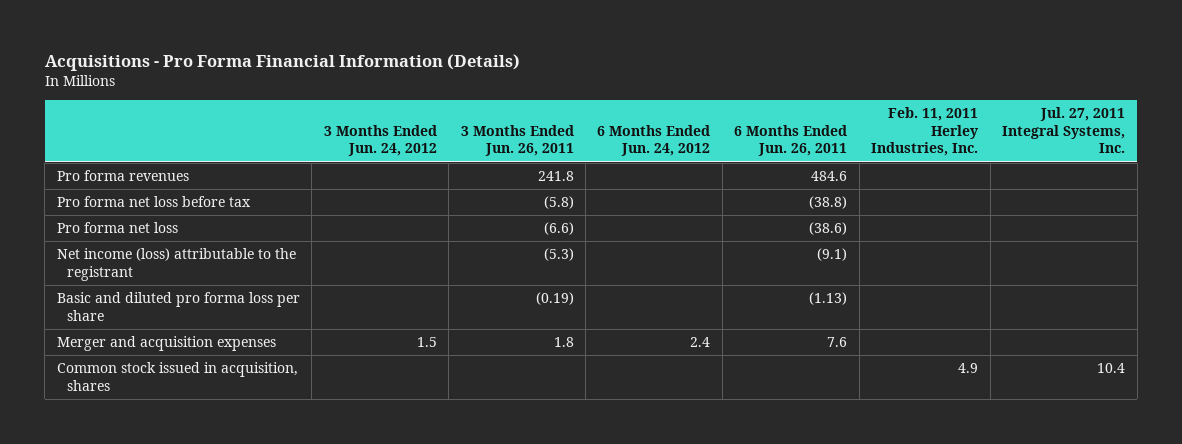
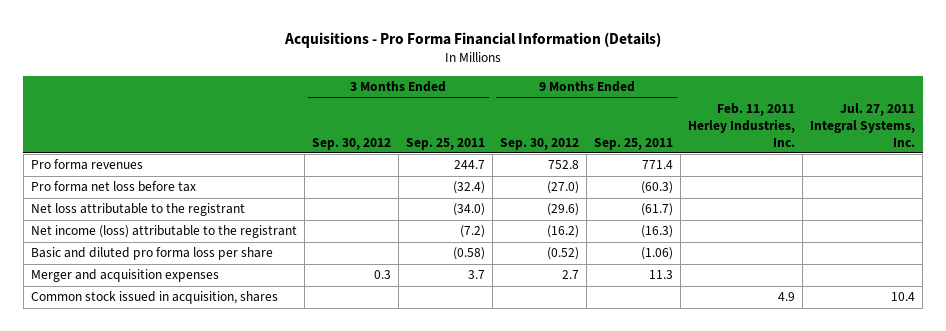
- | 3 Months Ended Jun. 24, 2012 | 3 Months Ended Jun. 26, 2011 | 6 Months Ended Jun. 24, 2012 | 6 Months Ended Jun. 26, 2011 | Feb. 11, 2011 Herley Industries, Inc. | Jul. 27, 2011 Integral Systems, Inc.
+ | 3 Months Ended Sep. 30, 2012 | 3 Months Ended Sep. 25, 2011 | 9 Months Ended Sep. 30, 2012 | 9 Months Ended Sep. 25, 2011 | Feb. 11, 2011 Herley Industries, Inc. | Jul. 27, 2011 Integral Systems, Inc.
- Pro forma net loss | | (6.6) | | (38.6) | |
+ Net loss attributable to the registrant | | (34.0) | (29.6) | (61.7) | |

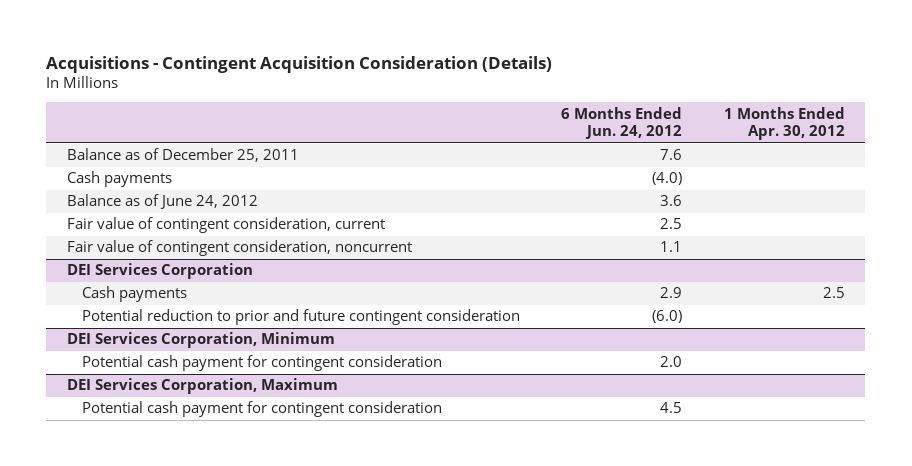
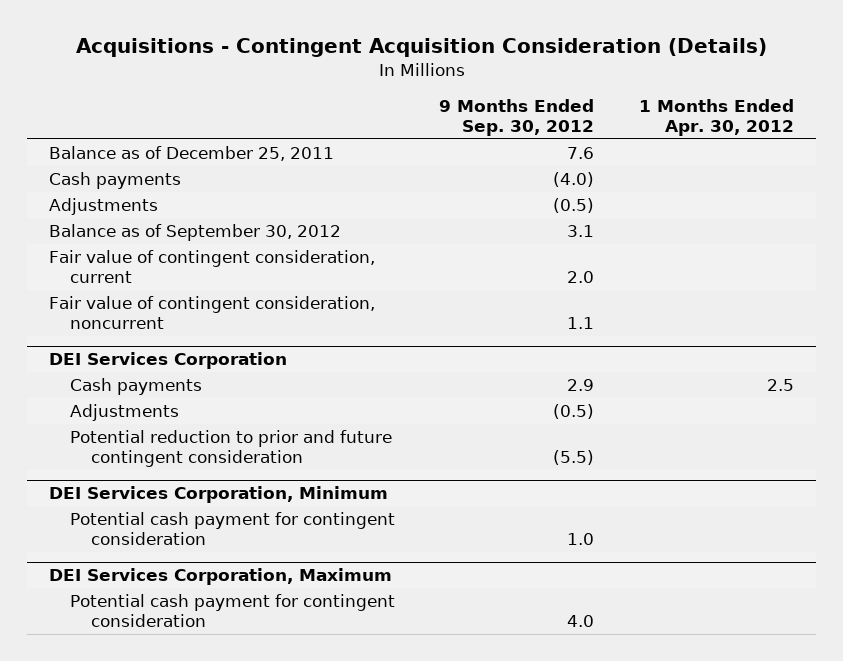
- | 6 Months Ended Jun. 24, 2012 | 1 Months Ended Apr. 30, 2012
+ | 9 Months Ended Sep. 30, 2012 | 1 Months Ended Apr. 30, 2012
- Balance as of June 24, 2012 | 3.6 |
+ Adjustments | (0.5) |
+ Balance as of September 30, 2012 | 3.1 |
@ DEI Services Corporation
+ Adjustments | (0.5) |

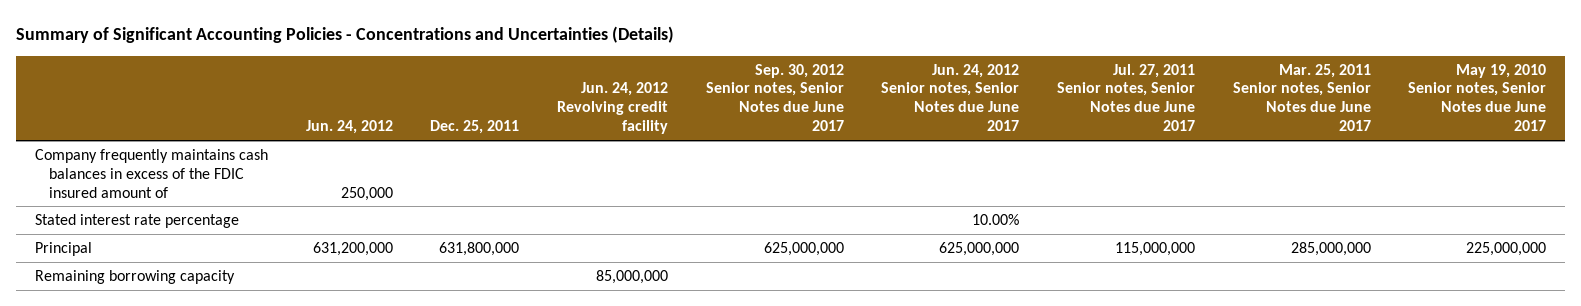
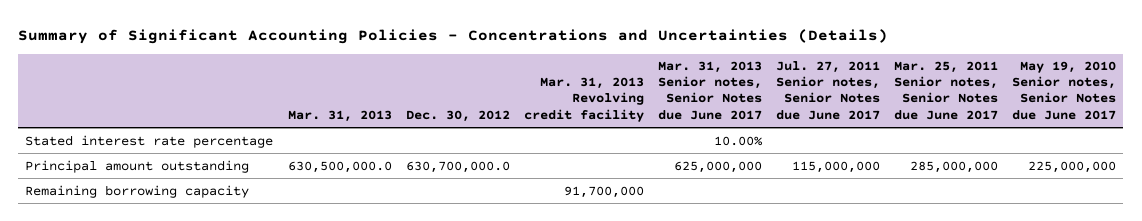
- | Jun. 24, 2012 | Dec. 25, 2011 | Jun. 24, 2012 Revolving credit facility | Sep. 30, 2012 Senior notes, Senior Notes due June 2017 | Jun. 24, 2012 Senior notes, Senior Notes due June 2017 | Jul. 27, 2011 Senior notes, Senior Notes due June 2017 | Mar. 25, 2011 Senior notes, Senior Notes due June 2017 | May 19, 2010 Senior notes, Senior Notes due June 2017
+ | Mar. 31, 2013 | Dec. 30, 2012 | Mar. 31, 2013 Revolving credit facility | Mar. 31, 2013 Senior notes, Senior Notes due June 2017 | Jul. 27, 2011 Senior notes, Senior Notes due June 2017 | Mar. 25, 2011 Senior notes, Senior Notes due June 2017 | May 19, 2010 Senior notes, Senior Notes due June 2017
- Company frequently maintains cash balances in excess of the FDIC insured amount of | 250,000 | | | | | | |
- Principal | 631,200,000 | 631,800,000 | | 625,000,000 | 625,000,000 | 115,000,000 | 285,000,000 | 225,000,000
+ Principal amount outstanding | 630,500,000.0 | 630,700,000.0 | | 625,000,000 | 115,000,000 | 285,000,000 | 225,000,000

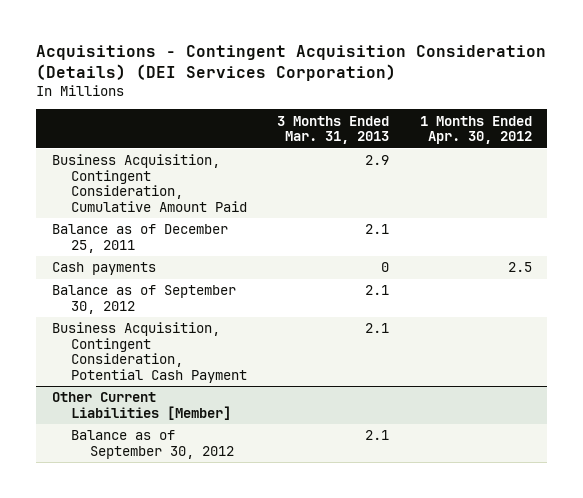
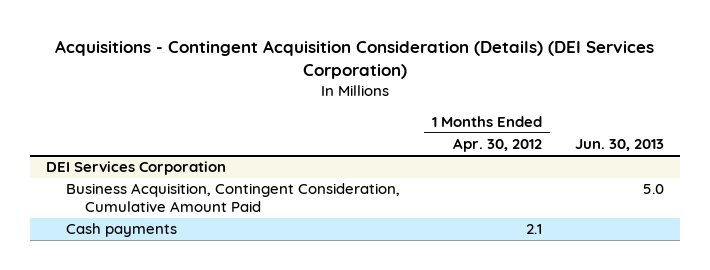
- | 3 Months Ended Mar. 31, 2013 | 1 Months Ended Apr. 30, 2012
+ | 1 Months Ended Apr. 30, 2012 | Jun. 30, 2013
- Business Acquisition, Contingent Consideration, Cumulative Amount Paid | 2.9 |
- Balance as of December 25, 2011 | 2.1 |
- Cash payments | 0 | 2.5
- Balance as of September 30, 2012 | 2.1 |
- Business Acquisition, Contingent Consideration, Potential Cash Payment | 2.1 |
- Other Current Liabilities [Member]
- Balance as of September 30, 2012 | 2.1 |
+ DEI Services Corporation
+ Business Acquisition, Contingent Consideration, Cumulative Amount Paid | | 5.0
+ Cash payments | 2.1 |

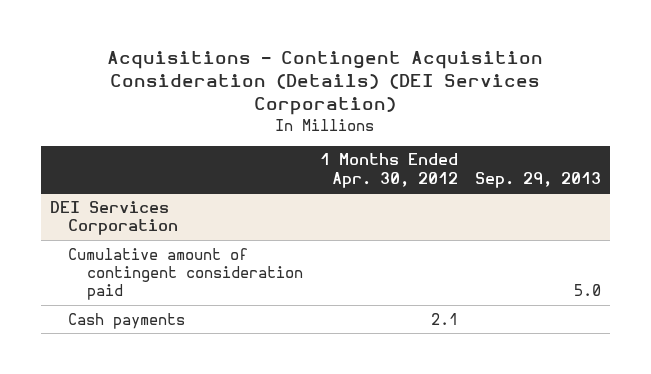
- | 1 Months Ended Apr. 30, 2012 | Jun. 30, 2013
+ | 1 Months Ended Apr. 30, 2012 | Sep. 29, 2013
@ DEI Services Corporation
- Business Acquisition, Contingent Consideration, Cumulative Amount Paid | | 5.0
+ Cumulative amount of contingent consideration paid | | 5.0

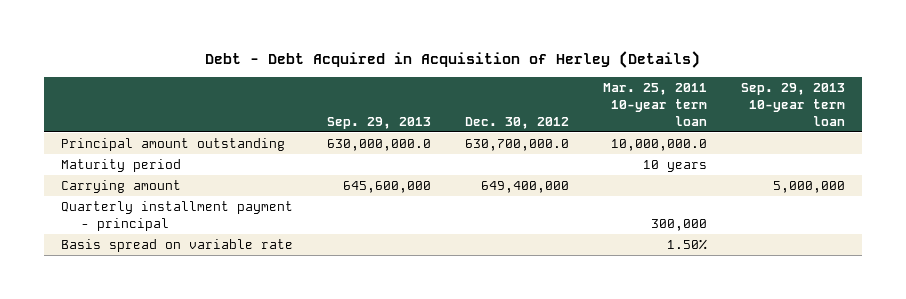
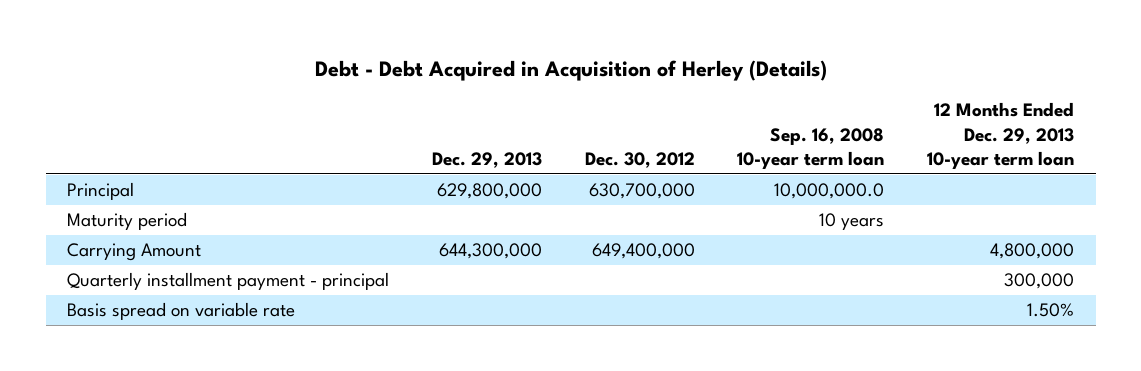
- | Sep. 29, 2013 | Dec. 30, 2012 | Mar. 25, 2011 10-year term loan | Sep. 29, 2013 10-year term loan
+ | Dec. 29, 2013 | Dec. 30, 2012 | Sep. 16, 2008 10-year term loan | 12 Months Ended Dec. 29, 2013 10-year term loan
- Principal amount outstanding | 630,000,000.0 | 630,700,000.0 | 10,000,000.0 |
+ Principal | 629,800,000 | 630,700,000 | 10,000,000.0 |
- Carrying amount | 645,600,000 | 649,400,000 | | 5,000,000
+ Carrying Amount | 644,300,000 | 649,400,000 | | 4,800,000

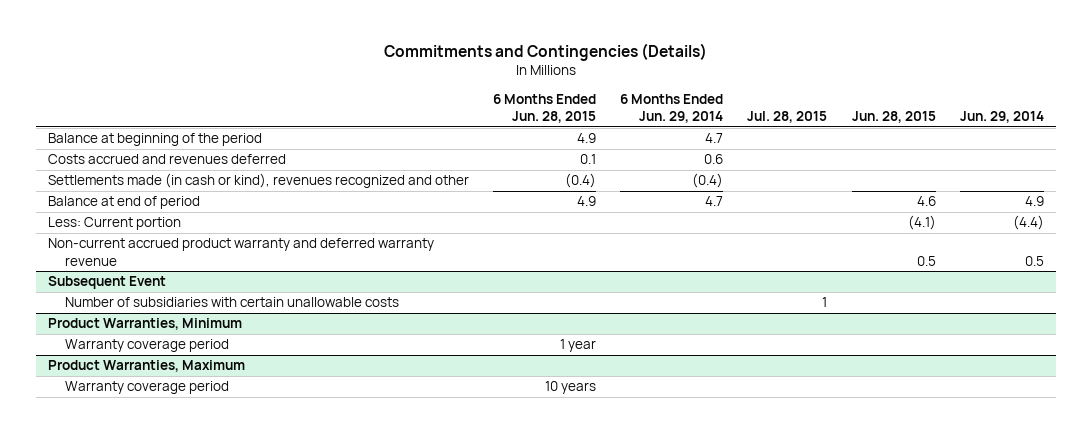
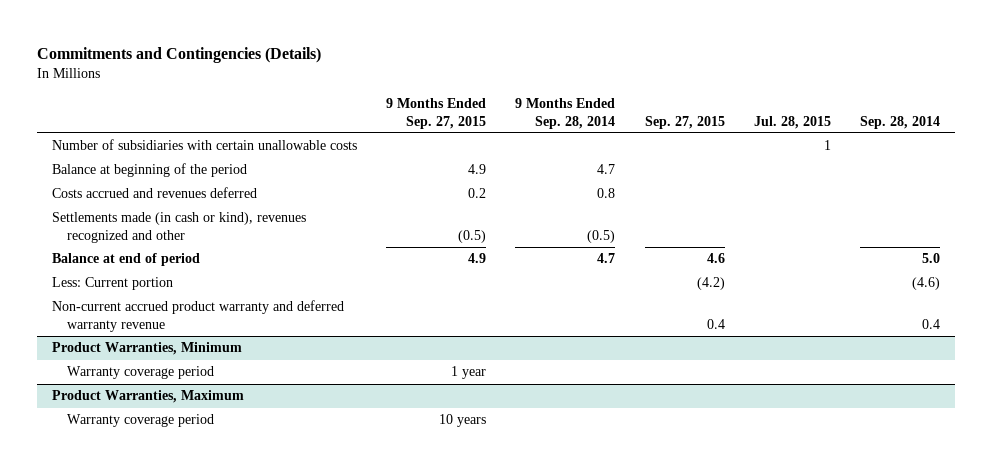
- | 6 Months Ended Jun. 28, 2015 | 6 Months Ended Jun. 29, 2014 | Jul. 28, 2015 | Jun. 28, 2015 | Jun. 29, 2014
+ | 9 Months Ended Sep. 27, 2015 | 9 Months Ended Sep. 28, 2014 | Sep. 27, 2015 | Jul. 28, 2015 | Sep. 28, 2014
+ Number of subsidiaries with certain unallowable costs | | | | 1 |
- Subsequent Event
- Number of subsidiaries with certain unallowable costs | | | 1 | |

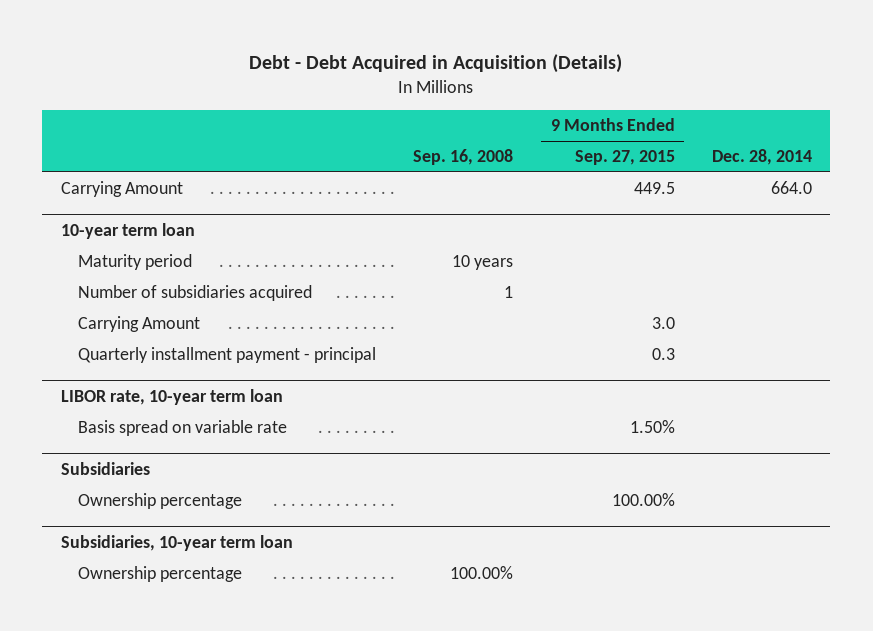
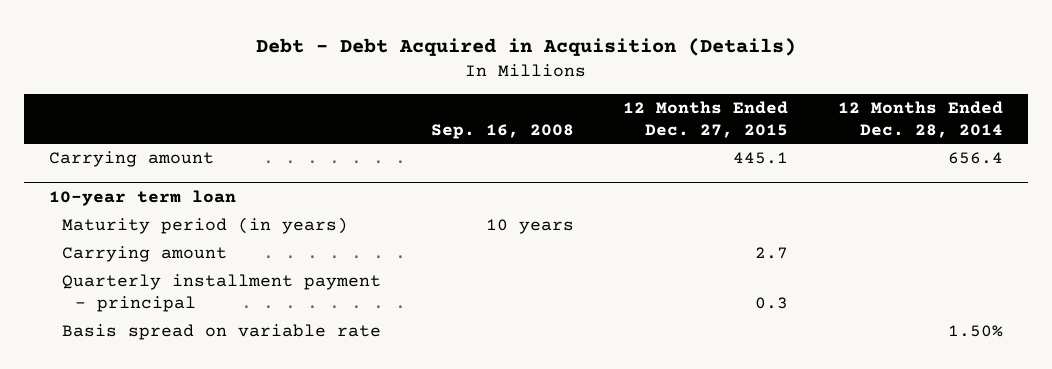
- | Sep. 16, 2008 | 9 Months Ended Sep. 27, 2015 | Dec. 28, 2014
+ | Sep. 16, 2008 | 12 Months Ended Dec. 27, 2015 | 12 Months Ended Dec. 28, 2014
- Carrying Amount | | 449.5 | 664.0
+ Carrying amount | | 445.1 | 656.4
@ 10-year term loan
- Maturity period | 10 years | |
- Number of subsidiaries acquired | 1 | |
- Carrying Amount | | 3.0 |
+ Maturity period (in years) | 10 years | |
+ Carrying amount | | 2.7 |
- LIBOR rate, 10-year term loan
- Basis spread on variable rate | | 1.50% |
- Subsidiaries
- Ownership percentage | | 100.00% |
- Subsidiaries, 10-year term loan
- Ownership percentage | 100.00% | |
@ 10-year term loan
+ Basis spread on variable rate | | | 1.50%

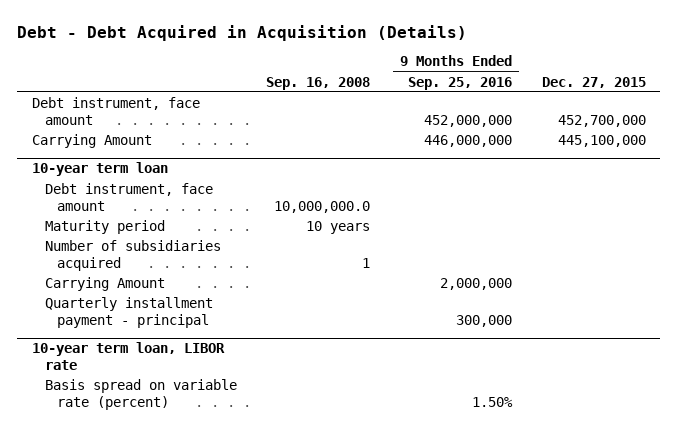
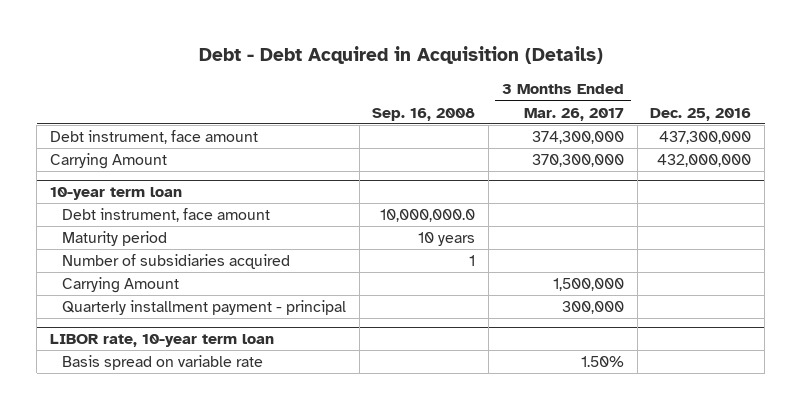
- | Sep. 16, 2008 | 9 Months Ended Sep. 25, 2016 | Dec. 27, 2015
+ | Sep. 16, 2008 | 3 Months Ended Mar. 26, 2017 | Dec. 25, 2016
- 10-year term loan, LIBOR rate
- Basis spread on variable rate (percent) | | 1.50% |
+ LIBOR rate, 10-year term loan
+ Basis spread on variable rate | | 1.50% |

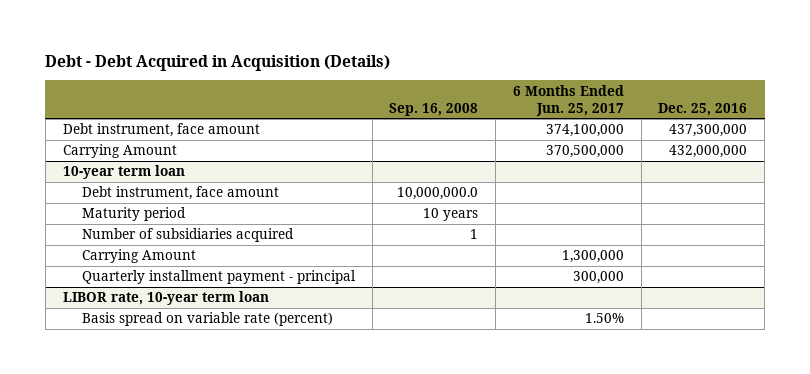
- | Sep. 16, 2008 | 3 Months Ended Mar. 26, 2017 | Dec. 25, 2016
+ | Sep. 16, 2008 | 6 Months Ended Jun. 25, 2017 | Dec. 25, 2016
@ LIBOR rate, 10-year term loan
- Basis spread on variable rate | | 1.50% |
+ Basis spread on variable rate (percent) | | 1.50% |

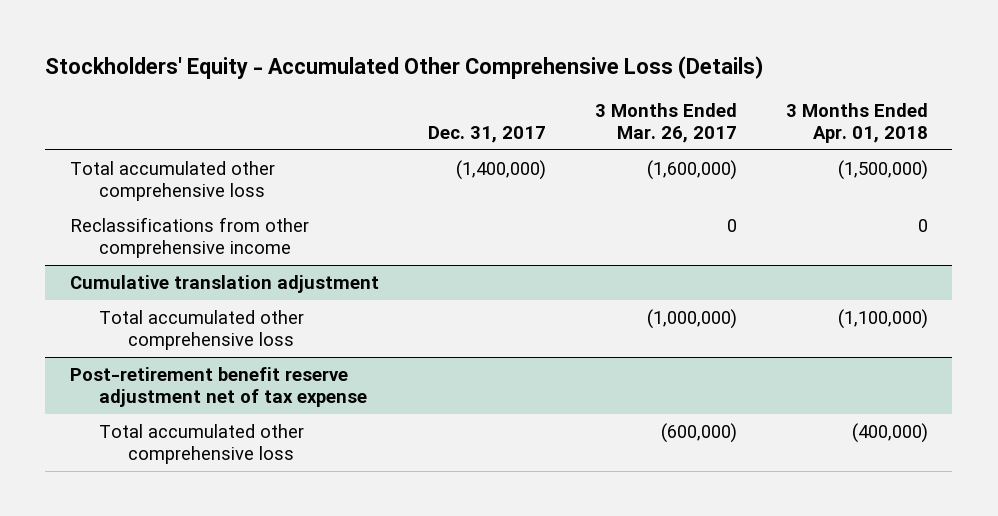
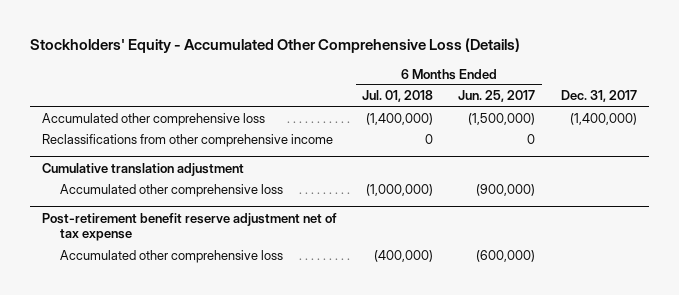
- | Dec. 31, 2017 | 3 Months Ended Mar. 26, 2017 | 3 Months Ended Apr. 01, 2018
+ | 6 Months Ended Jul. 01, 2018 | 6 Months Ended Jun. 25, 2017 | Dec. 31, 2017
- Total accumulated other comprehensive loss | (1,400,000) | (1,600,000) | (1,500,000)
+ Accumulated other comprehensive loss | (1,400,000) | (1,500,000) | (1,400,000)
@ Cumulative translation adjustment
- Total accumulated other comprehensive loss | | (1,000,000) | (1,100,000)
+ Accumulated other comprehensive loss | (1,000,000) | (900,000) |
@ Post-retirement benefit reserve adjustment net of tax expense
- Total accumulated other comprehensive loss | | (600,000) | (400,000)
+ Accumulated other comprehensive loss | (400,000) | (600,000) |

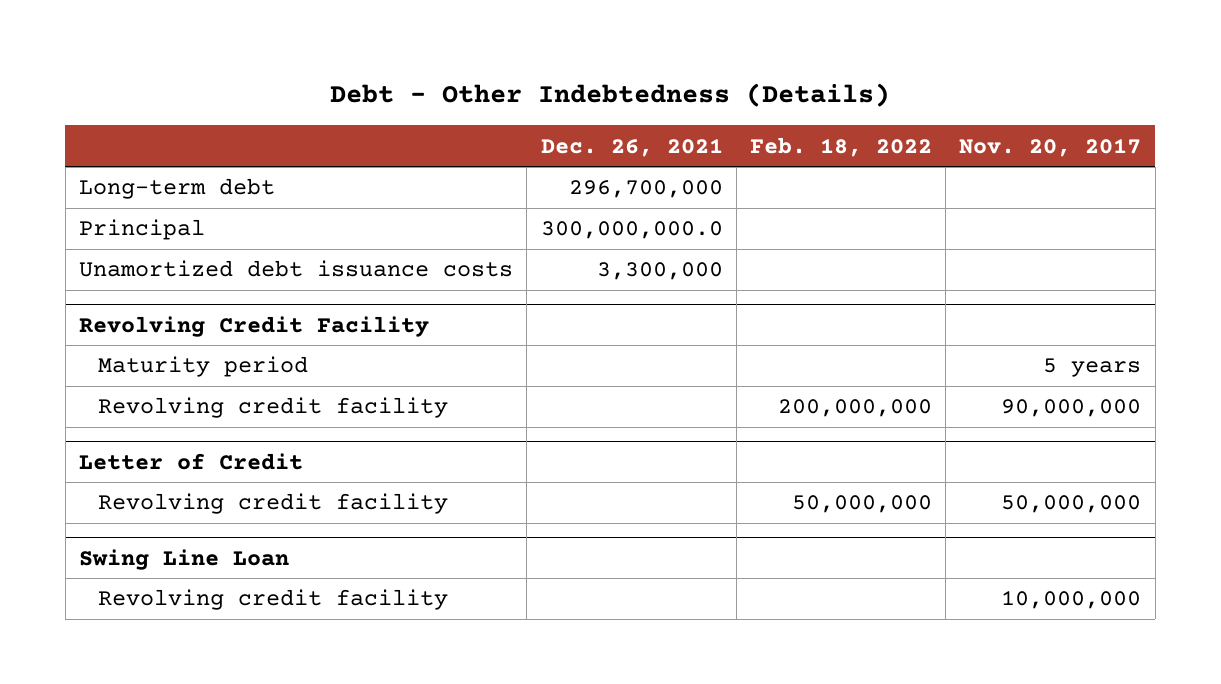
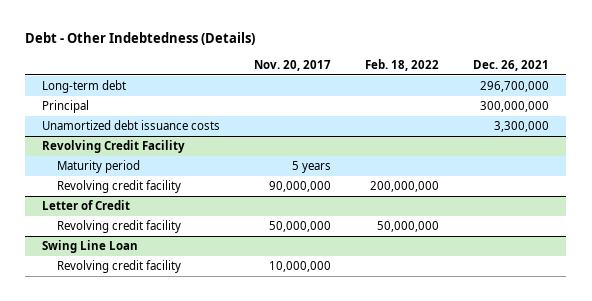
- | Dec. 26, 2021 | Feb. 18, 2022 | Nov. 20, 2017
+ | Nov. 20, 2017 | Feb. 18, 2022 | Dec. 26, 2021
- Principal | 300,000,000.0 | |
+ Principal | | | 300,000,000

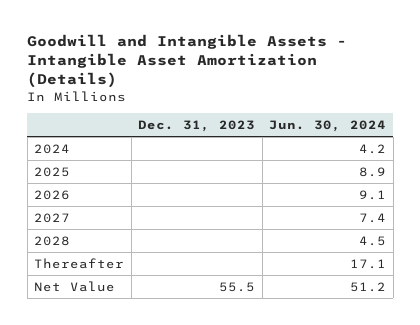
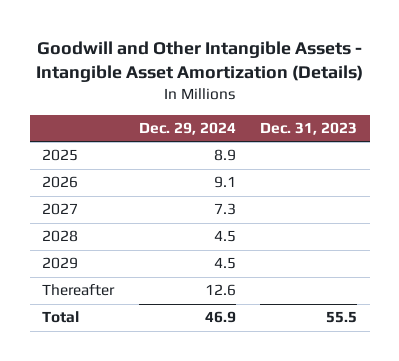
- Goodwill and Intangible Assets - Intangible Asset Amortization (Details)
+ Goodwill and Other Intangible Assets - Intangible Asset Amortization (Details)
- | Dec. 31, 2023 | Jun. 30, 2024
+ | Dec. 29, 2024 | Dec. 31, 2023
- 2024 | | 4.2
+ 2029 | 4.5 |
- Net Value | 55.5 | 51.2
+ Total | 46.9 | 55.5

